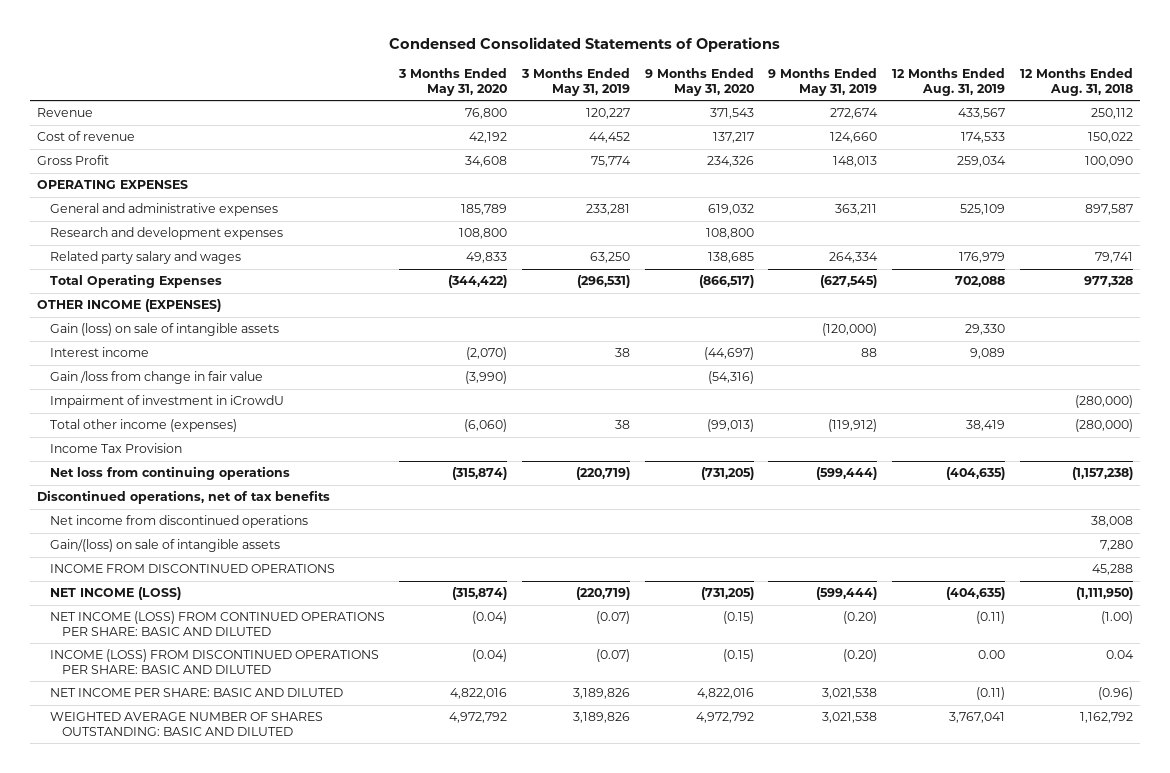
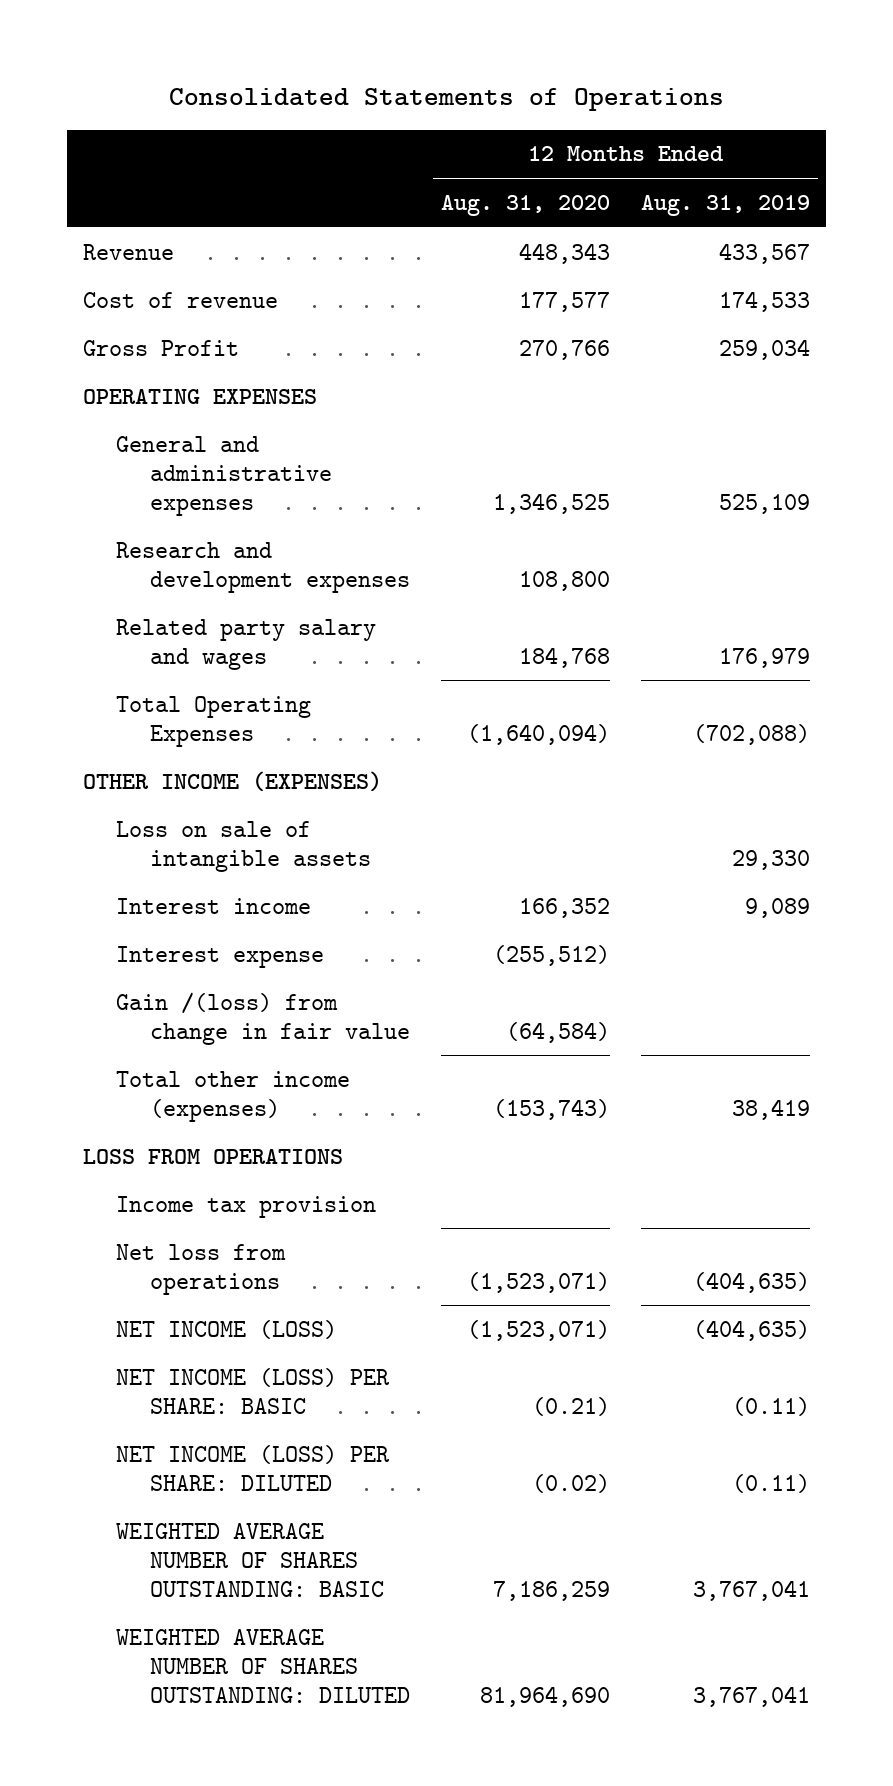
- Condensed Consolidated Statements of Operations
+ Consolidated Statements of Operations
- | 3 Months Ended May 31, 2020 | 3 Months Ended May 31, 2019 | 9 Months Ended May 31, 2020 | 9 Months Ended May 31, 2019 | 12 Months Ended Aug. 31, 2019 | 12 Months Ended Aug. 31, 2018
+ | 12 Months Ended Aug. 31, 2020 | 12 Months Ended Aug. 31, 2019
- Total Operating Expenses | (344,422) | (296,531) | (866,517) | (627,545) | 702,088 | 977,328
+ Total Operating Expenses | (1,640,094) | (702,088)
- Gain (loss) on sale of intangible assets | | | | (120,000) | 29,330 |
+ Loss on sale of intangible assets | | 29,330
- Gain /loss from change in fair value | (3,990) | | (54,316) | | |
- Impairment of investment in iCrowdU | | | | | | (280,000)
+ Interest expense | (255,512) |
+ Gain /(loss) from change in fair value | (64,584) |
- Income Tax Provision
- Net loss from continuing operations | (315,874) | (220,719) | (731,205) | (599,444) | (404,635) | (1,157,238)
- Discontinued operations, net of tax benefits
- Net income from discontinued operations | | | | | | 38,008
- Gain/(loss) on sale of intangible assets | | | | | | 7,280
- INCOME FROM DISCONTINUED OPERATIONS | | | | | | 45,288
+ LOSS FROM OPERATIONS
+ Income tax provision
+ Net loss from operations | (1,523,071) | (404,635)
- NET INCOME (LOSS) FROM CONTINUED OPERATIONS PER SHARE: BASIC AND DILUTED | (0.04) | (0.07) | (0.15) | (0.20) | (0.11) | (1.00)
- INCOME (LOSS) FROM DISCONTINUED OPERATIONS PER SHARE: BASIC AND DILUTED | (0.04) | (0.07) | (0.15) | (0.20) | 0.00 | 0.04
- NET INCOME PER SHARE: BASIC AND DILUTED | 4,822,016 | 3,189,826 | 4,822,016 | 3,021,538 | (0.11) | (0.96)
- WEIGHTED AVERAGE NUMBER OF SHARES OUTSTANDING: BASIC AND DILUTED | 4,972,792 | 3,189,826 | 4,972,792 | 3,021,538 | 3,767,041 | 1,162,792
+ NET INCOME (LOSS) PER SHARE: BASIC | (0.21) | (0.11)
+ NET INCOME (LOSS) PER SHARE: DILUTED | (0.02) | (0.11)
+ WEIGHTED AVERAGE NUMBER OF SHARES OUTSTANDING: BASIC | 7,186,259 | 3,767,041
+ WEIGHTED AVERAGE NUMBER OF SHARES OUTSTANDING: DILUTED | 81,964,690 | 3,767,041

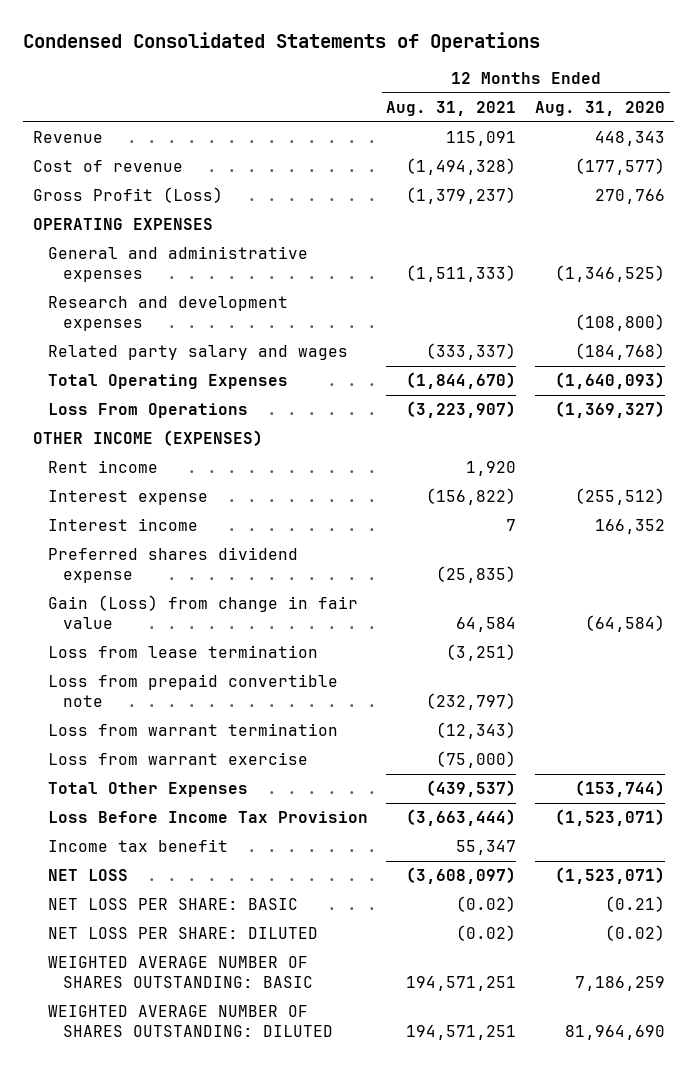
- Consolidated Statements of Operations
+ Condensed Consolidated Statements of Operations
- | 12 Months Ended Aug. 31, 2020 | 12 Months Ended Aug. 31, 2019
+ | 12 Months Ended Aug. 31, 2021 | 12 Months Ended Aug. 31, 2020
- Cost of revenue | 177,577 | 174,533
- Gross Profit | 270,766 | 259,034
+ Cost of revenue | (1,494,328) | (177,577)
+ Gross Profit (Loss) | (1,379,237) | 270,766
- General and administrative expenses | 1,346,525 | 525,109
- Research and development expenses | 108,800 |
- Related party salary and wages | 184,768 | 176,979
- Total Operating Expenses | (1,640,094) | (702,088)
+ General and administrative expenses | (1,511,333) | (1,346,525)
+ Research and development expenses | | (108,800)
+ Related party salary and wages | (333,337) | (184,768)
+ Total Operating Expenses | (1,844,670) | (1,640,093)
+ Loss From Operations | (3,223,907) | (1,369,327)
- Loss on sale of intangible assets | | 29,330
+ Rent income | 1,920 |
- Gain /(loss) from change in fair value | (64,584) |
- Total other income (expenses) | (153,743) | 38,419
- LOSS FROM OPERATIONS
- Income tax provision
- Net loss from operations | (1,523,071) | (404,635)
- NET INCOME (LOSS) | (1,523,071) | (404,635)
- NET INCOME (LOSS) PER SHARE: BASIC | (0.21) | (0.11)
- NET INCOME (LOSS) PER SHARE: DILUTED | (0.02) | (0.11)
moved down: Interest income | 7 | 166,352
+ Preferred shares dividend expense | (25,835) |
+ Gain (Loss) from change in fair value | 64,584 | (64,584)
+ Loss from lease termination | (3,251) |
+ Loss from prepaid convertible note | (232,797) |
+ Loss from warrant termination | (12,343) |
+ Loss from warrant exercise | (75,000) |
+ Total Other Expenses | (439,537) | (153,744)
+ Loss Before Income Tax Provision | (3,663,444) | (1,523,071)
+ Income tax benefit | 55,347 |
+ NET LOSS | (3,608,097) | (1,523,071)
+ NET LOSS PER SHARE: BASIC | (0.02) | (0.21)
+ NET LOSS PER SHARE: DILUTED | (0.02) | (0.02)

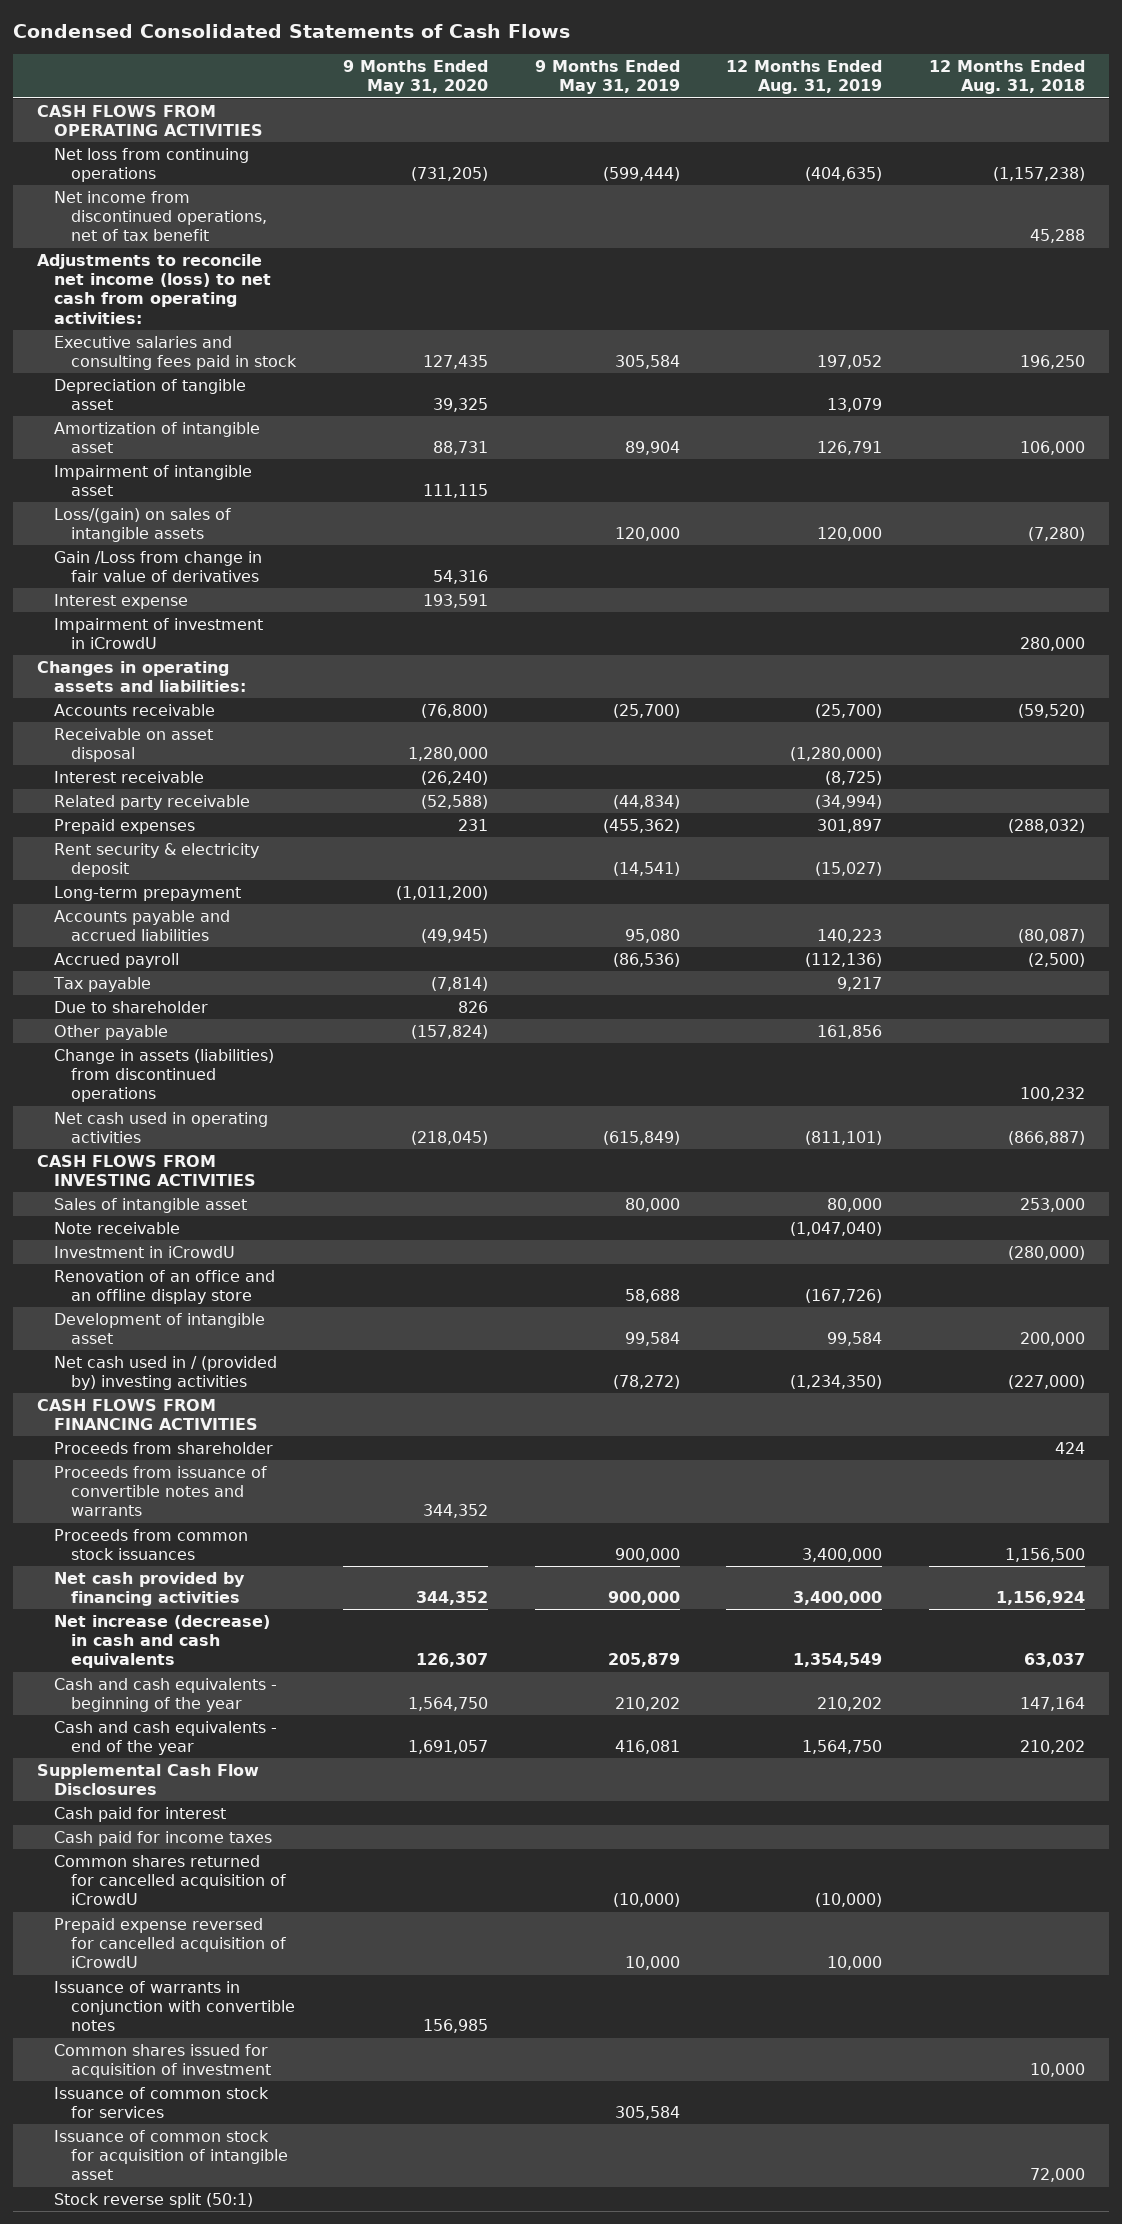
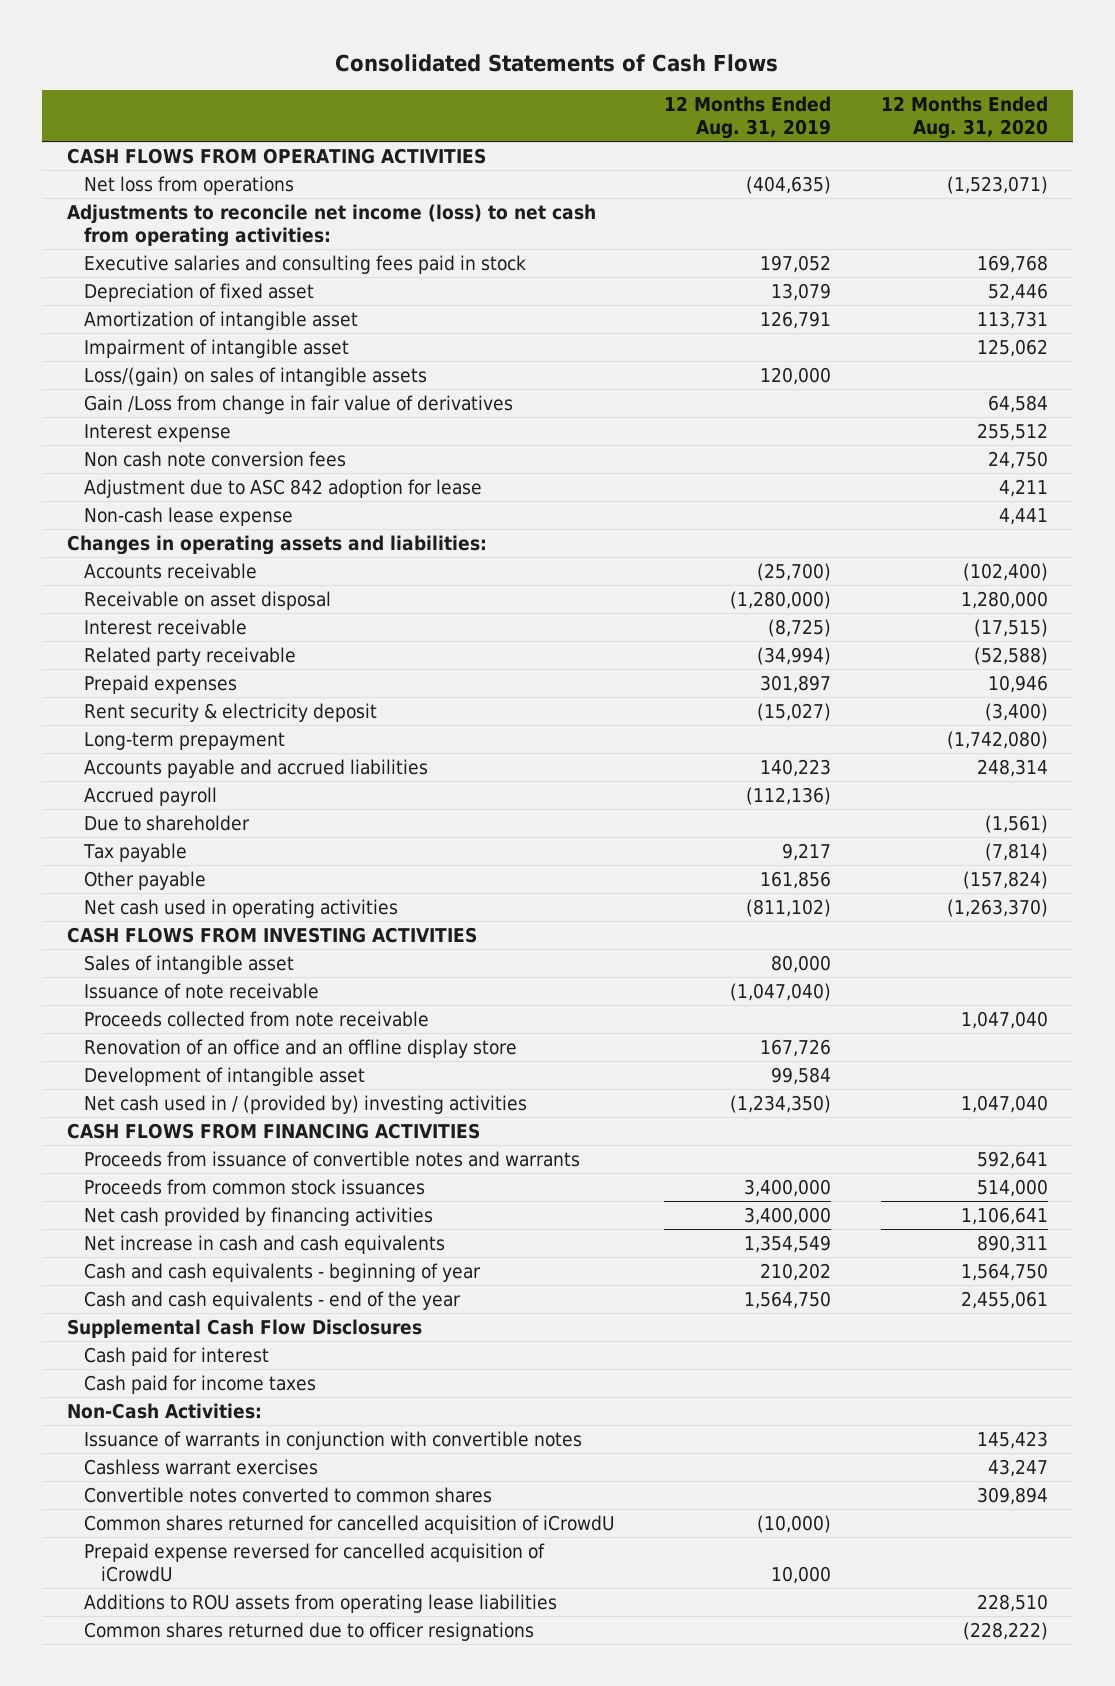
- Condensed Consolidated Statements of Cash Flows
+ Consolidated Statements of Cash Flows
- | 9 Months Ended May 31, 2020 | 9 Months Ended May 31, 2019 | 12 Months Ended Aug. 31, 2019 | 12 Months Ended Aug. 31, 2018
+ | 12 Months Ended Aug. 31, 2019 | 12 Months Ended Aug. 31, 2020
- Net loss from continuing operations | (731,205) | (599,444) | (404,635) | (1,157,238)
- Net income from discontinued operations, net of tax benefit | | | | 45,288
+ Net loss from operations | (404,635) | (1,523,071)
- Depreciation of tangible asset | 39,325 | | 13,079 |
+ Depreciation of fixed asset | 13,079 | 52,446
- Impairment of investment in iCrowdU | | | | 280,000
+ Non cash note conversion fees | | 24,750
+ Adjustment due to ASC 842 adoption for lease | | 4,211
+ Non-cash lease expense | | 4,441
moved down: Tax payable | 9,217 | (7,814)
- Change in assets (liabilities) from discontinued operations | | | | 100,232
- Net cash used in operating activities | (218,045) | (615,849) | (811,101) | (866,887)
+ Net cash used in operating activities | (811,102) | (1,263,370)
- Note receivable | | | (1,047,040) |
- Investment in iCrowdU | | | | (280,000)
- Renovation of an office and an offline display store | | 58,688 | (167,726) |
+ Issuance of note receivable | (1,047,040) |
+ Proceeds collected from note receivable | | 1,047,040
+ Renovation of an office and an offline display store | 167,726 |
- Proceeds from shareholder | | | | 424
- Net increase (decrease) in cash and cash equivalents | 126,307 | 205,879 | 1,354,549 | 63,037
- Cash and cash equivalents - beginning of the year | 1,564,750 | 210,202 | 210,202 | 147,164
+ Net increase in cash and cash equivalents | 1,354,549 | 890,311
+ Cash and cash equivalents - beginning of year | 210,202 | 1,564,750
+ Non-Cash Activities:
moved up: Issuance of warrants in conjunction with convertible notes | | 145,423
+ Cashless warrant exercises | | 43,247
+ Convertible notes converted to common shares | | 309,894
- Common shares issued for acquisition of investment | | | | 10,000
- Issuance of common stock for services | | 305,584 | |
- Issuance of common stock for acquisition of intangible asset | | | | 72,000
- Stock reverse split (50:1)
+ Additions to ROU assets from operating lease liabilities | | 228,510
+ Common shares returned due to officer resignations | | (228,222)

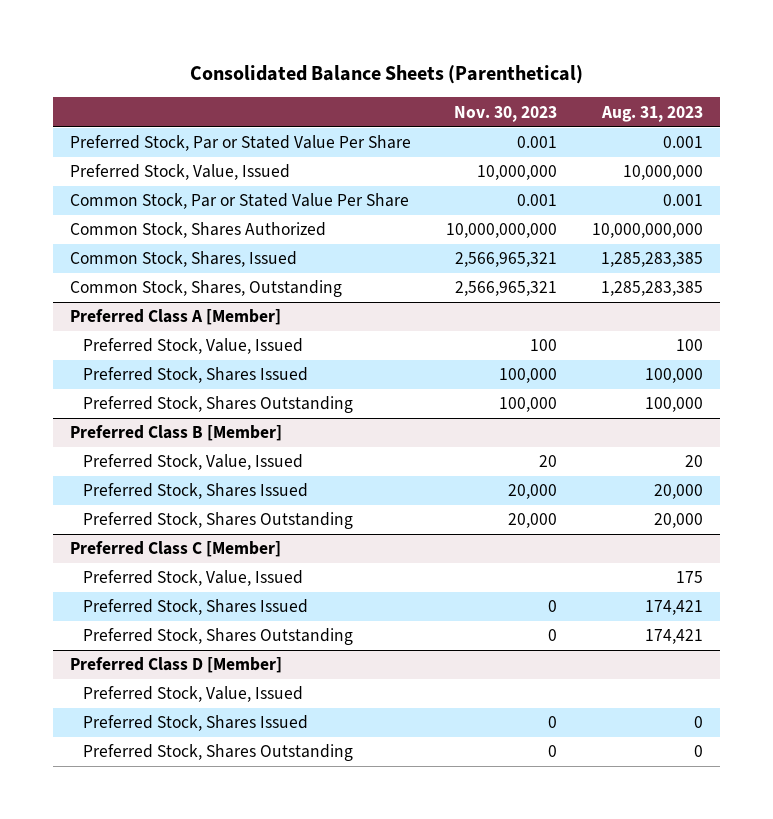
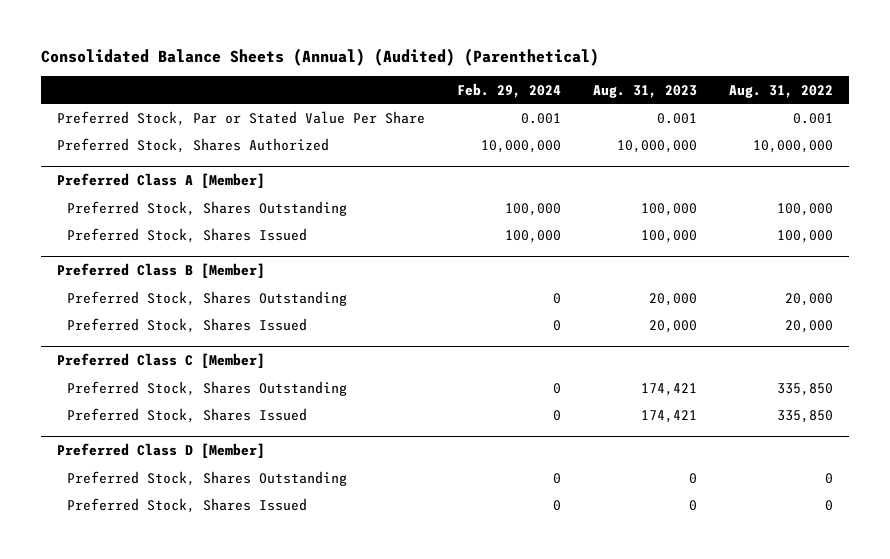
- Consolidated Balance Sheets (Parenthetical)
+ Consolidated Balance Sheets (Annual) (Audited) (Parenthetical)
- | Nov. 30, 2023 | Aug. 31, 2023
+ | Feb. 29, 2024 | Aug. 31, 2023 | Aug. 31, 2022
- Preferred Stock, Value, Issued | 10,000,000 | 10,000,000
- Common Stock, Par or Stated Value Per Share | 0.001 | 0.001
- Common Stock, Shares Authorized | 10,000,000,000 | 10,000,000,000
- Common Stock, Shares, Issued | 2,566,965,321 | 1,285,283,385
- Common Stock, Shares, Outstanding | 2,566,965,321 | 1,285,283,385
+ Preferred Stock, Shares Authorized | 10,000,000 | 10,000,000 | 10,000,000
@ Preferred Class A [Member]
- Preferred Stock, Value, Issued | 100 | 100
moved down: Preferred Stock, Shares Issued | 100,000 | 100,000 | 100,000
@ Preferred Class B [Member]
- Preferred Stock, Value, Issued | 20 | 20
moved down: Preferred Stock, Shares Issued | 0 | 20,000 | 20,000
@ Preferred Class C [Member]
- Preferred Stock, Value, Issued | | 175
moved down: Preferred Stock, Shares Issued | 0 | 174,421 | 335,850
@ Preferred Class D [Member]
- Preferred Stock, Value, Issued
moved down: Preferred Stock, Shares Issued | 0 | 0 | 0

